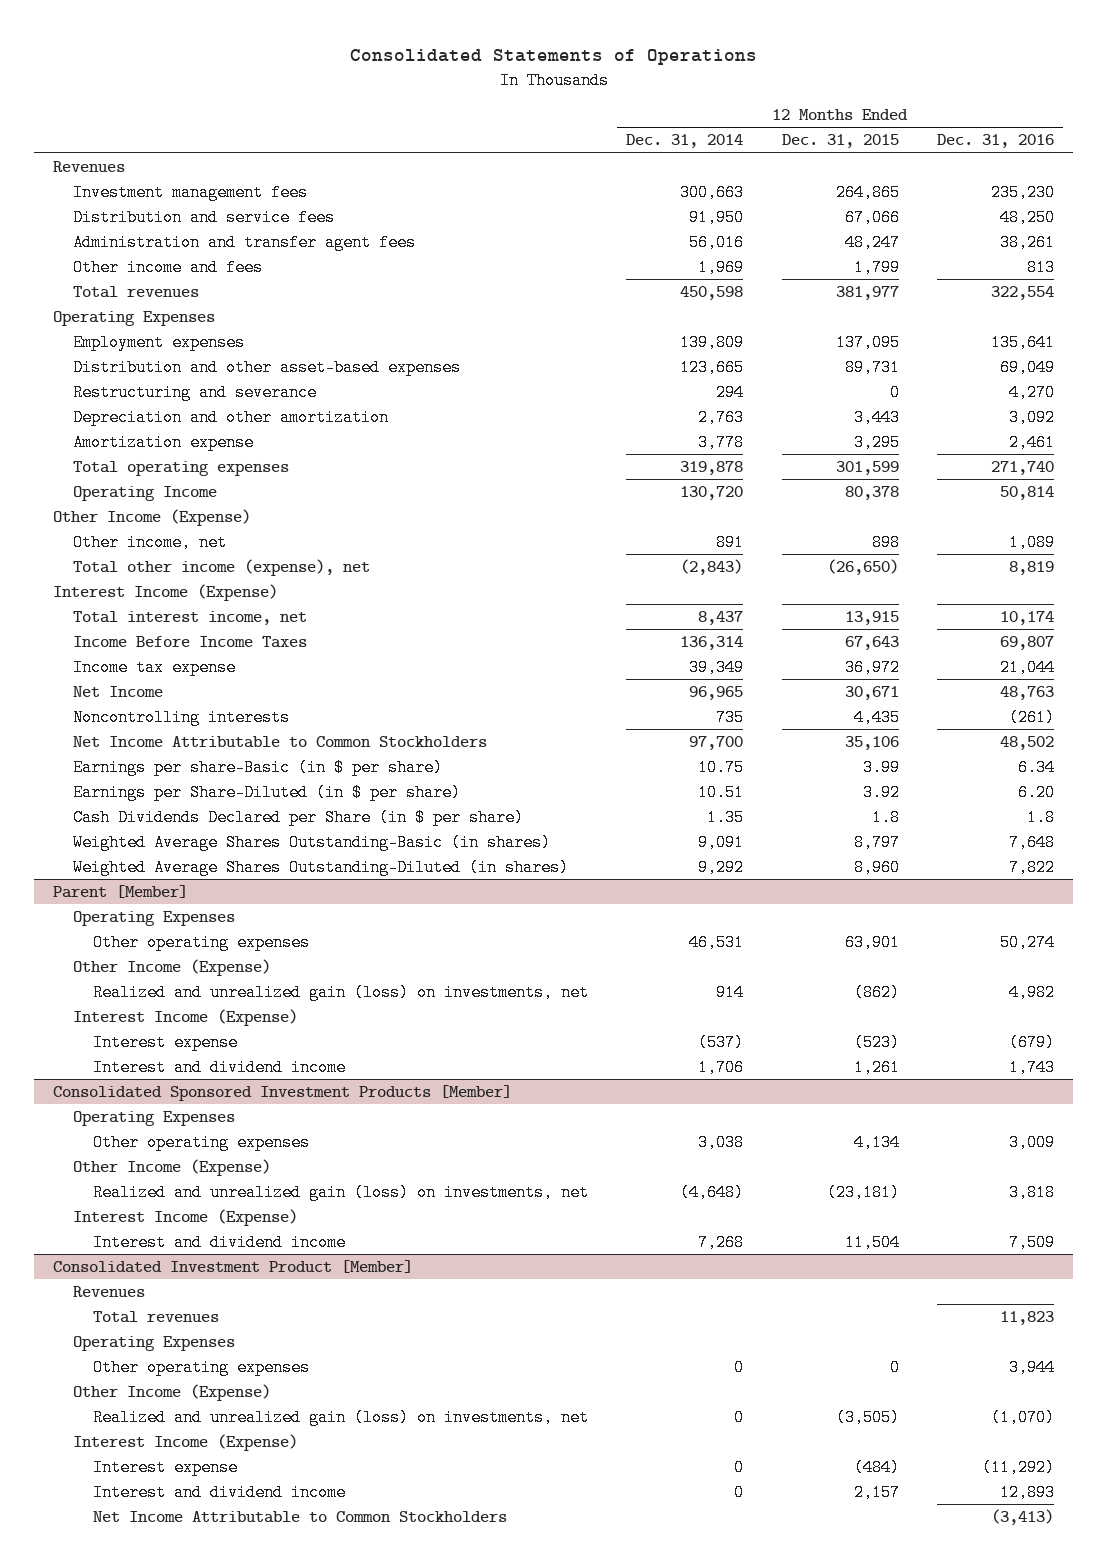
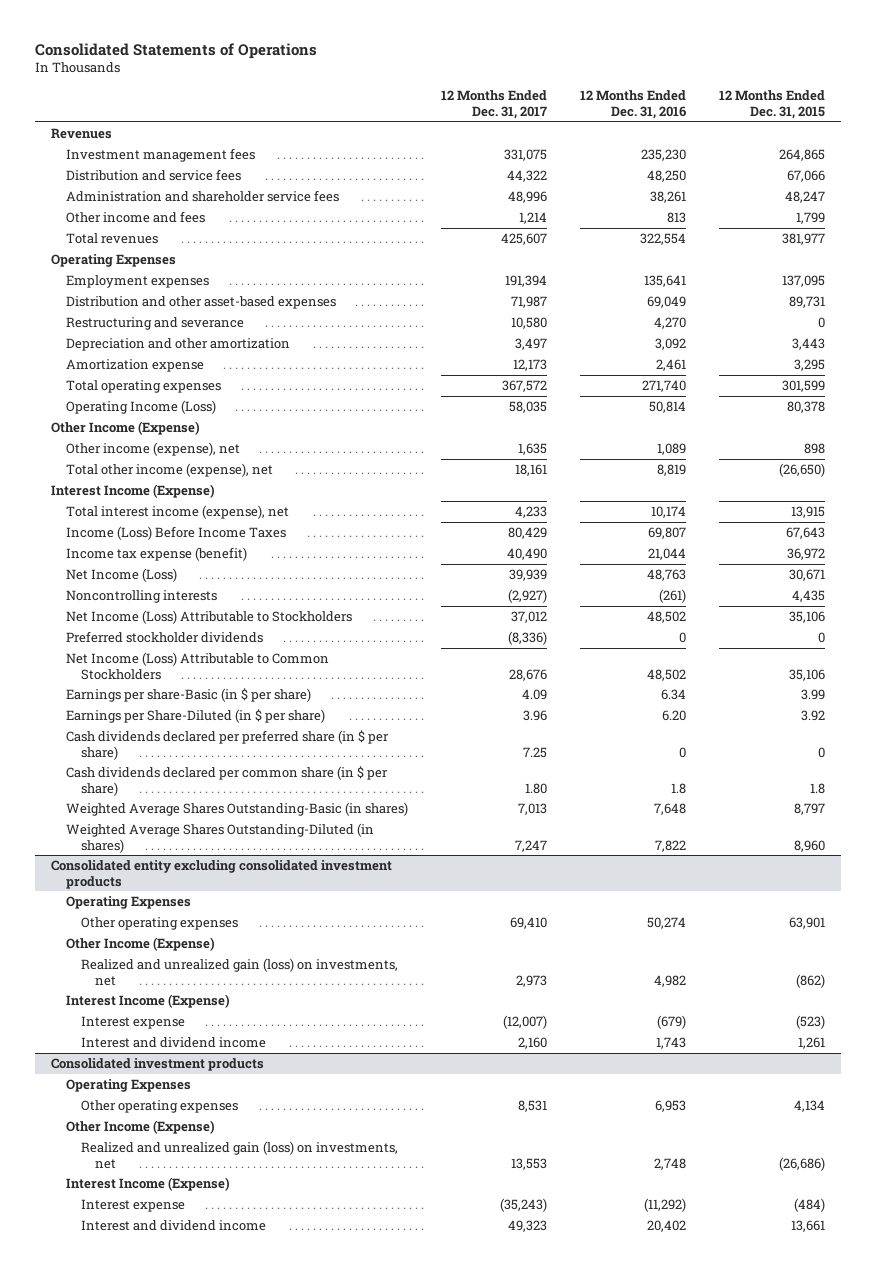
- | 12 Months Ended Dec. 31, 2014 | 12 Months Ended Dec. 31, 2015 | 12 Months Ended Dec. 31, 2016
+ | 12 Months Ended Dec. 31, 2017 | 12 Months Ended Dec. 31, 2016 | 12 Months Ended Dec. 31, 2015
- Administration and transfer agent fees | 56,016 | 48,247 | 38,261
+ Administration and shareholder service fees | 48,996 | 38,261 | 48,247
- Operating Income | 130,720 | 80,378 | 50,814
+ Operating Income (Loss) | 58,035 | 50,814 | 80,378
- Other income, net | 891 | 898 | 1,089
+ Other income (expense), net | 1,635 | 1,089 | 898
- Total interest income, net | 8,437 | 13,915 | 10,174
- Income Before Income Taxes | 136,314 | 67,643 | 69,807
- Income tax expense | 39,349 | 36,972 | 21,044
- Net Income | 96,965 | 30,671 | 48,763
+ Total interest income (expense), net | 4,233 | 10,174 | 13,915
+ Income (Loss) Before Income Taxes | 80,429 | 69,807 | 67,643
+ Income tax expense (benefit) | 40,490 | 21,044 | 36,972
+ Net Income (Loss) | 39,939 | 48,763 | 30,671
- Net Income Attributable to Common Stockholders | 97,700 | 35,106 | 48,502
+ Net Income (Loss) Attributable to Stockholders | 37,012 | 48,502 | 35,106
+ Preferred stockholder dividends | (8,336) | 0 | 0
+ Net Income (Loss) Attributable to Common Stockholders | 28,676 | 48,502 | 35,106
- Cash Dividends Declared per Share (in $ per share) | 1.35 | 1.8 | 1.8
+ Cash dividends declared per preferred share (in $ per share) | 7.25 | 0 | 0
+ Cash dividends declared per common share (in $ per share) | 1.80 | 1.8 | 1.8
- Parent [Member]
+ Consolidated entity excluding consolidated investment products
- Consolidated Sponsored Investment Products [Member]
- Operating Expenses
- Other operating expenses | 3,038 | 4,134 | 3,009
- Other Income (Expense)
- Realized and unrealized gain (loss) on investments, net | (4,648) | (23,181) | 3,818
- Interest Income (Expense)
- Interest and dividend income | 7,268 | 11,504 | 7,509
- Consolidated Investment Product [Member]
- Revenues
- Total revenues | | | 11,823
+ Consolidated investment products
- Other operating expenses | 0 | 0 | 3,944
+ Other operating expenses | 8,531 | 6,953 | 4,134
- Realized and unrealized gain (loss) on investments, net | 0 | (3,505) | (1,070)
+ Realized and unrealized gain (loss) on investments, net | 13,553 | 2,748 | (26,686)
- Interest and dividend income | 0 | 2,157 | 12,893
- Net Income Attributable to Common Stockholders | | | (3,413)
+ Interest and dividend income | 49,323 | 20,402 | 13,661

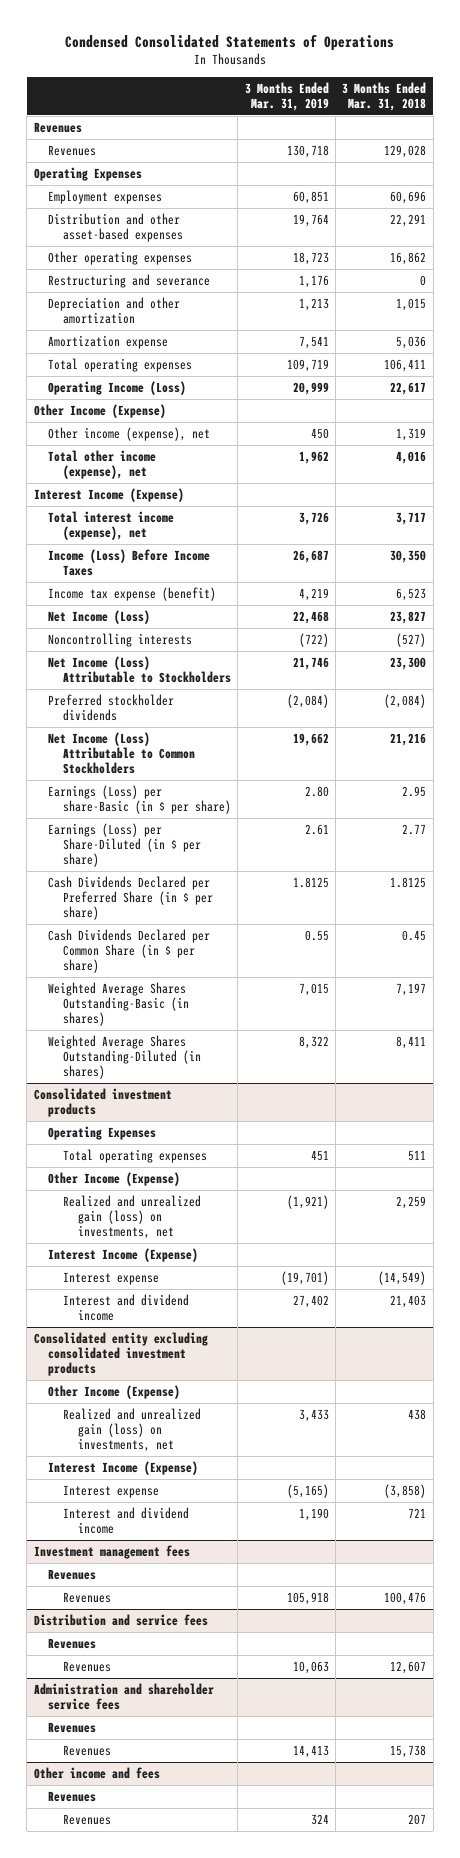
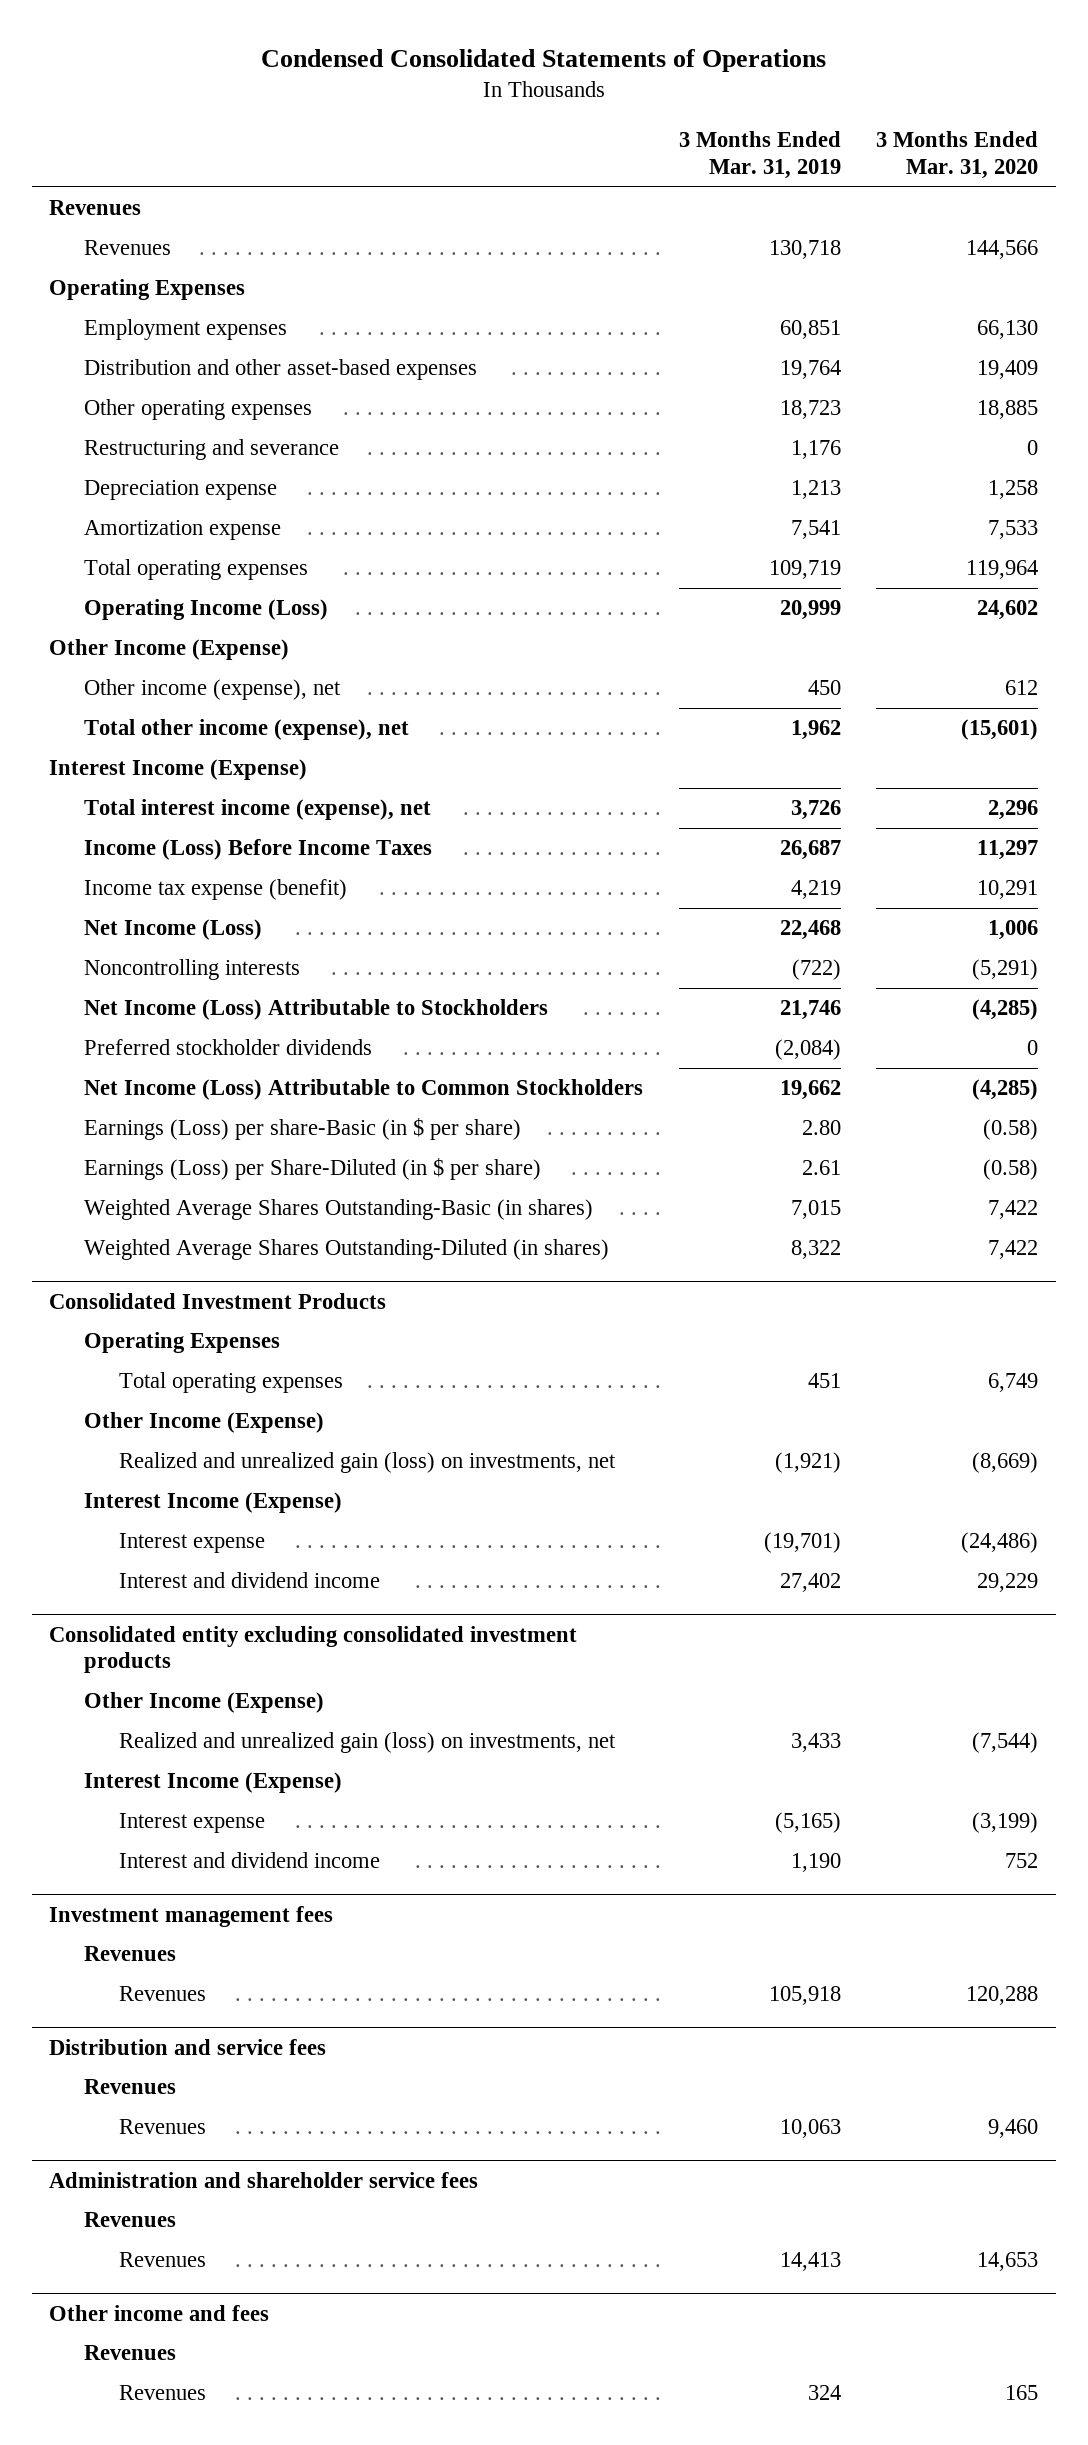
- | 3 Months Ended Mar. 31, 2019 | 3 Months Ended Mar. 31, 2018
+ | 3 Months Ended Mar. 31, 2019 | 3 Months Ended Mar. 31, 2020
- Depreciation and other amortization | 1,213 | 1,015
+ Depreciation expense | 1,213 | 1,258
- Cash Dividends Declared per Preferred Share (in $ per share) | 1.8125 | 1.8125
- Cash Dividends Declared per Common Share (in $ per share) | 0.55 | 0.45
- Consolidated investment products
+ Consolidated Investment Products

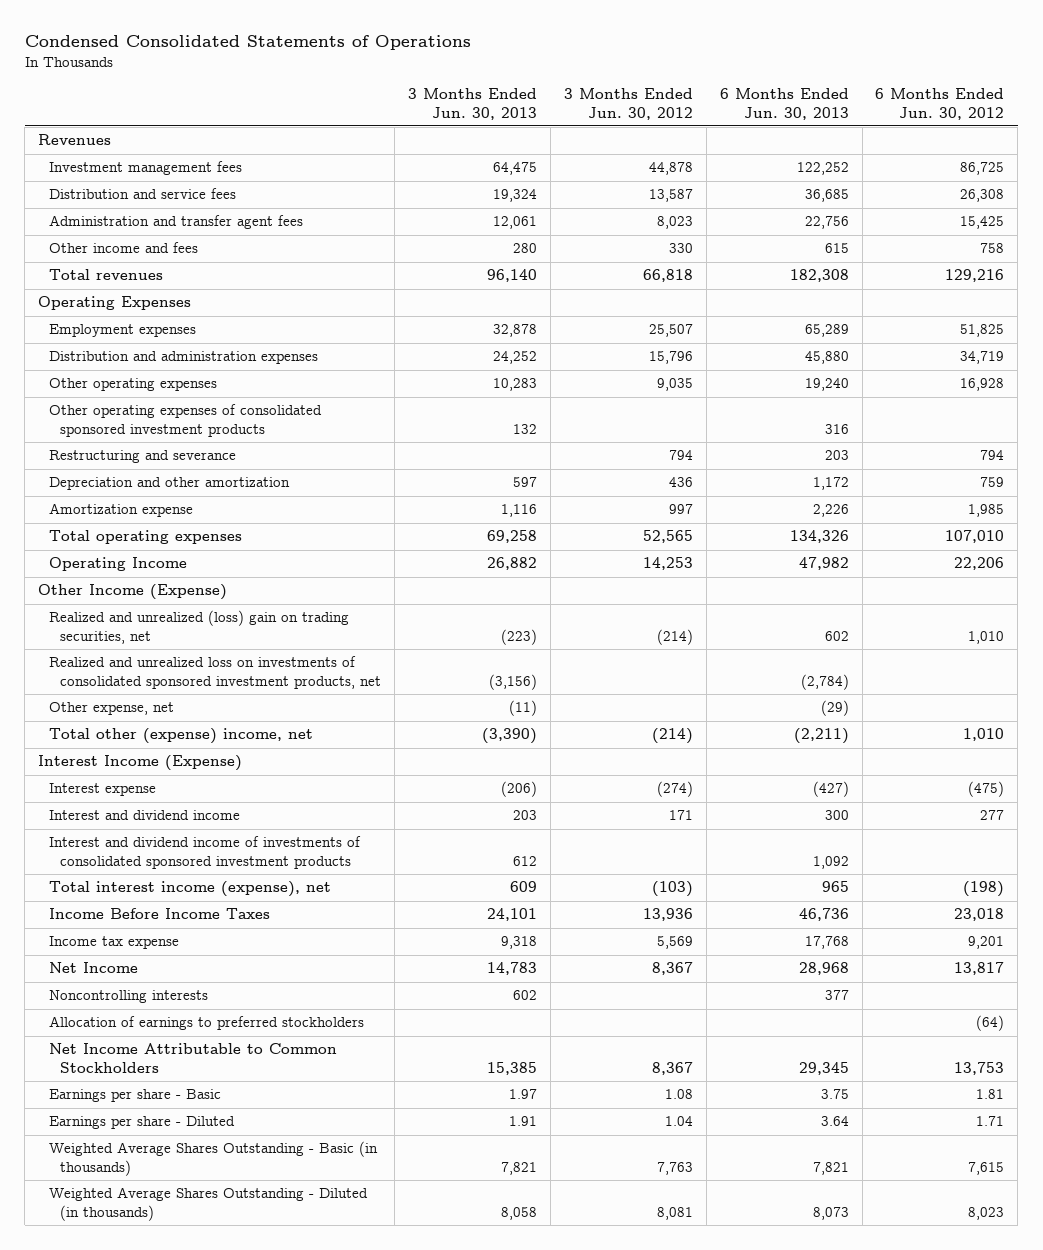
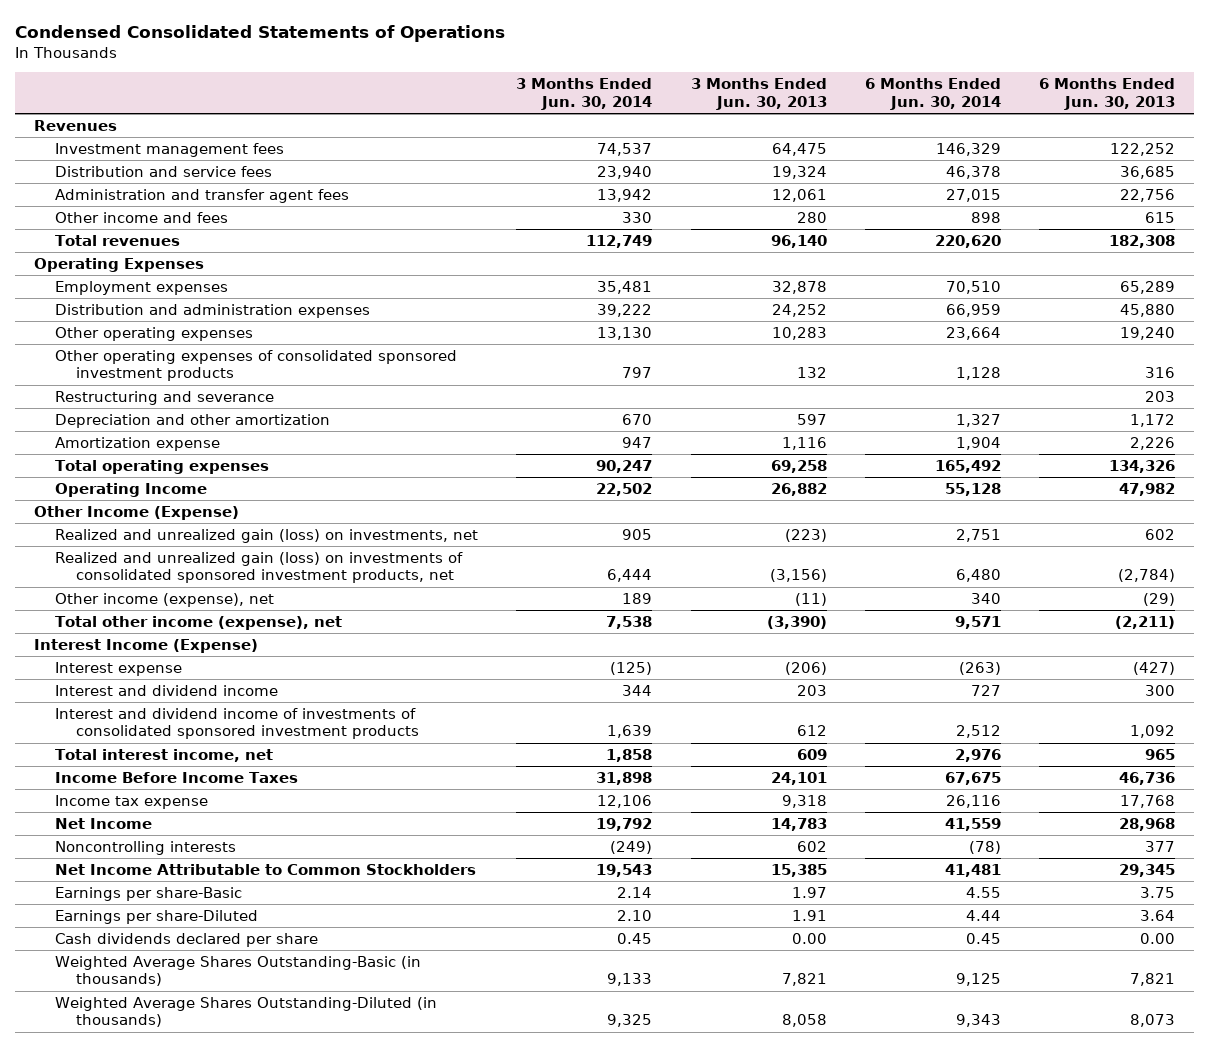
- | 3 Months Ended Jun. 30, 2013 | 3 Months Ended Jun. 30, 2012 | 6 Months Ended Jun. 30, 2013 | 6 Months Ended Jun. 30, 2012
+ | 3 Months Ended Jun. 30, 2014 | 3 Months Ended Jun. 30, 2013 | 6 Months Ended Jun. 30, 2014 | 6 Months Ended Jun. 30, 2013
- Realized and unrealized (loss) gain on trading securities, net | (223) | (214) | 602 | 1,010
- Realized and unrealized loss on investments of consolidated sponsored investment products, net | (3,156) | | (2,784) |
- Other expense, net | (11) | | (29) |
- Total other (expense) income, net | (3,390) | (214) | (2,211) | 1,010
+ Realized and unrealized gain (loss) on investments, net | 905 | (223) | 2,751 | 602
+ Realized and unrealized gain (loss) on investments of consolidated sponsored investment products, net | 6,444 | (3,156) | 6,480 | (2,784)
+ Other income (expense), net | 189 | (11) | 340 | (29)
+ Total other income (expense), net | 7,538 | (3,390) | 9,571 | (2,211)
- Total interest income (expense), net | 609 | (103) | 965 | (198)
+ Total interest income, net | 1,858 | 609 | 2,976 | 965
- Allocation of earnings to preferred stockholders | | | | (64)
- Earnings per share - Basic | 1.97 | 1.08 | 3.75 | 1.81
- Earnings per share - Diluted | 1.91 | 1.04 | 3.64 | 1.71
- Weighted Average Shares Outstanding - Basic (in thousands) | 7,821 | 7,763 | 7,821 | 7,615
- Weighted Average Shares Outstanding - Diluted (in thousands) | 8,058 | 8,081 | 8,073 | 8,023
+ Earnings per share-Basic | 2.14 | 1.97 | 4.55 | 3.75
+ Earnings per share-Diluted | 2.10 | 1.91 | 4.44 | 3.64
+ Cash dividends declared per share | 0.45 | 0.00 | 0.45 | 0.00
+ Weighted Average Shares Outstanding-Basic (in thousands) | 9,133 | 7,821 | 9,125 | 7,821
+ Weighted Average Shares Outstanding-Diluted (in thousands) | 9,325 | 8,058 | 9,343 | 8,073

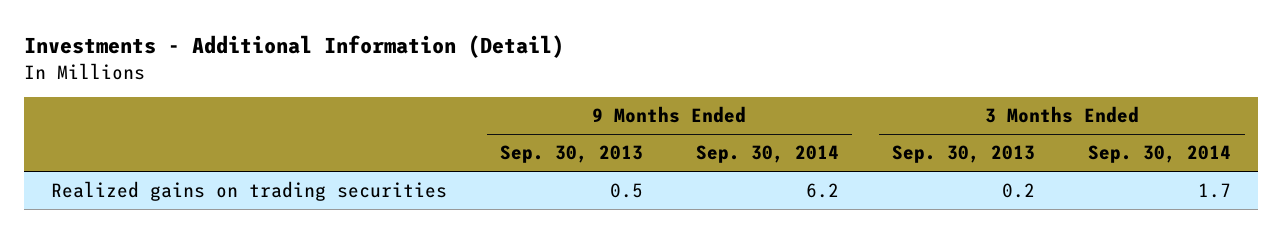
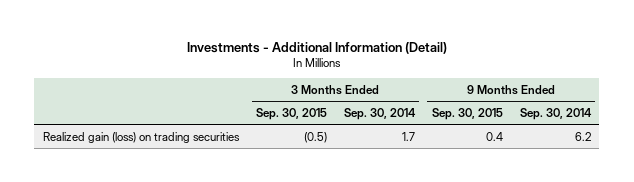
- | 9 Months Ended Sep. 30, 2013 | 9 Months Ended Sep. 30, 2014 | 3 Months Ended Sep. 30, 2013 | 3 Months Ended Sep. 30, 2014
+ | 3 Months Ended Sep. 30, 2015 | 3 Months Ended Sep. 30, 2014 | 9 Months Ended Sep. 30, 2015 | 9 Months Ended Sep. 30, 2014
- Realized gains on trading securities | 0.5 | 6.2 | 0.2 | 1.7
+ Realized gain (loss) on trading securities | (0.5) | 1.7 | 0.4 | 6.2

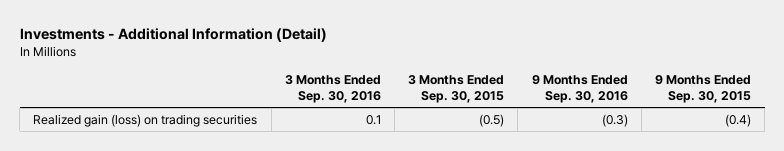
- | 3 Months Ended Sep. 30, 2015 | 3 Months Ended Sep. 30, 2014 | 9 Months Ended Sep. 30, 2015 | 9 Months Ended Sep. 30, 2014
+ | 3 Months Ended Sep. 30, 2016 | 3 Months Ended Sep. 30, 2015 | 9 Months Ended Sep. 30, 2016 | 9 Months Ended Sep. 30, 2015
- Realized gain (loss) on trading securities | (0.5) | 1.7 | 0.4 | 6.2
+ Realized gain (loss) on trading securities | 0.1 | (0.5) | (0.3) | (0.4)

